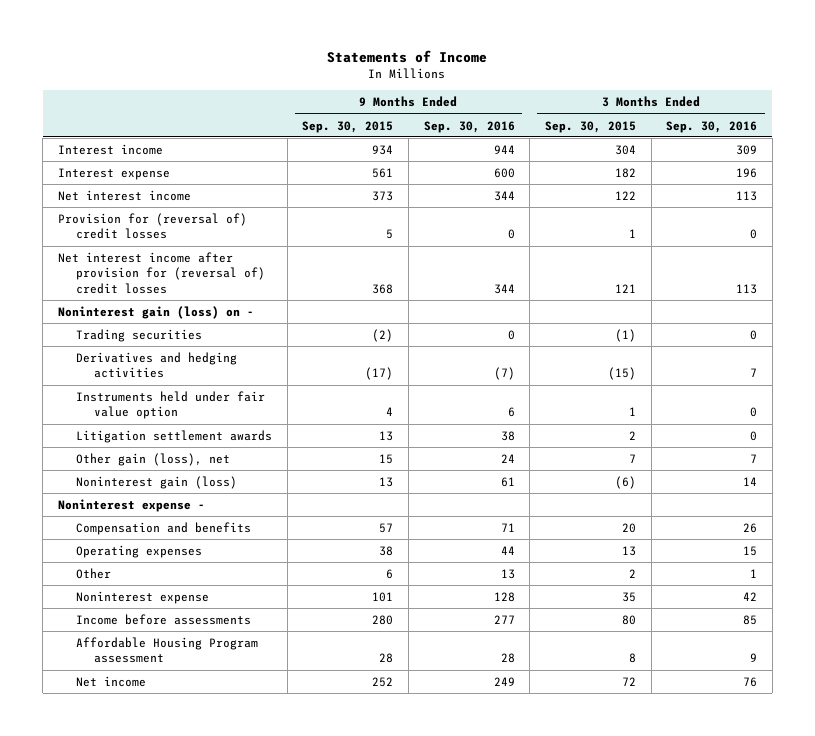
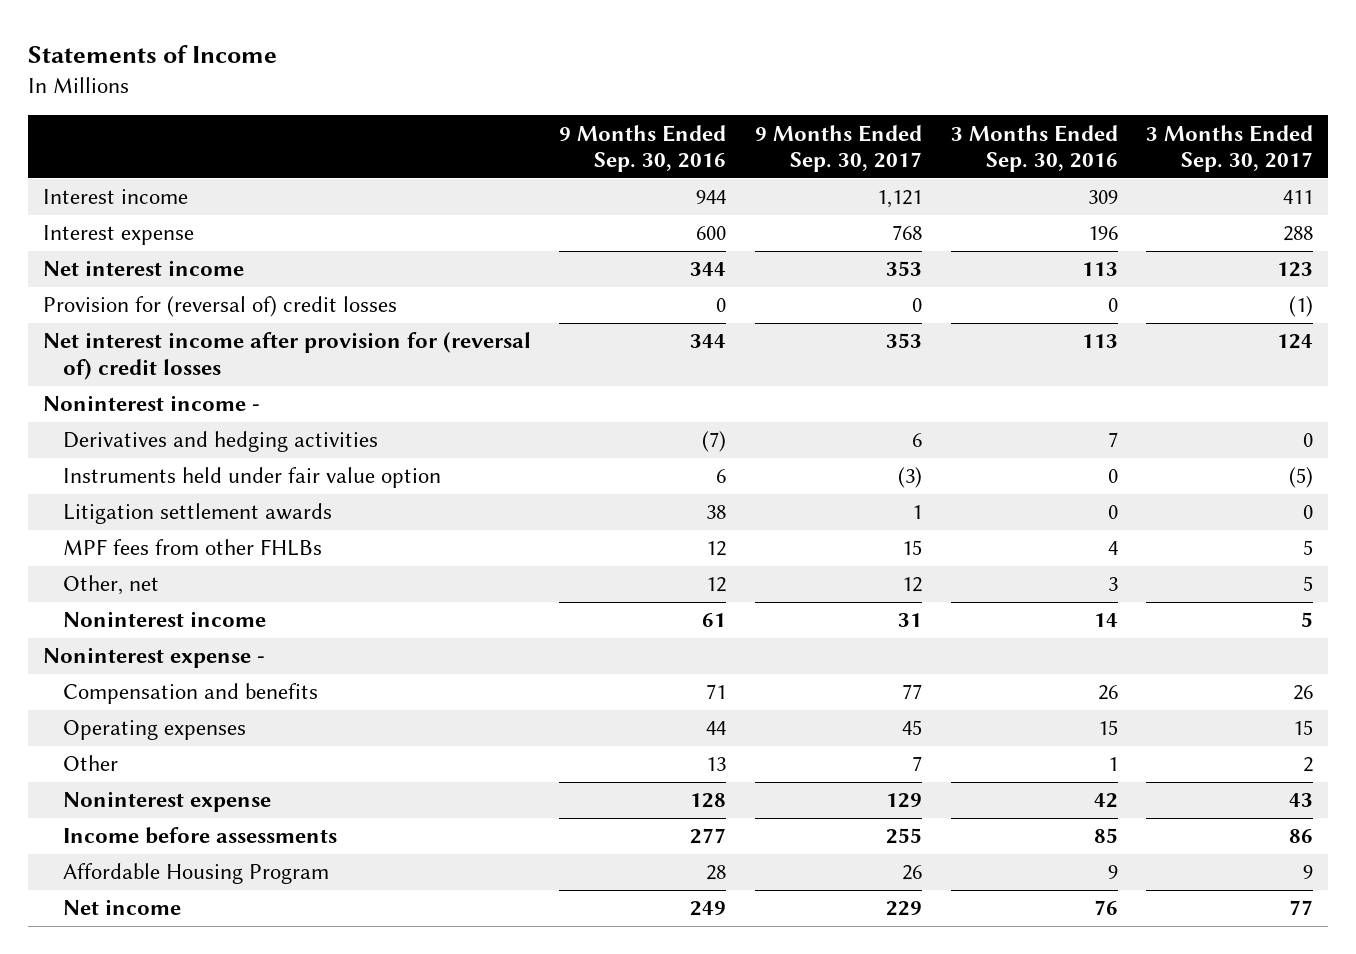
- | 9 Months Ended Sep. 30, 2015 | 9 Months Ended Sep. 30, 2016 | 3 Months Ended Sep. 30, 2015 | 3 Months Ended Sep. 30, 2016
+ | 9 Months Ended Sep. 30, 2016 | 9 Months Ended Sep. 30, 2017 | 3 Months Ended Sep. 30, 2016 | 3 Months Ended Sep. 30, 2017
- Noninterest gain (loss) on -
- Trading securities | (2) | 0 | (1) | 0
+ Noninterest income -
- Other gain (loss), net | 15 | 24 | 7 | 7
- Noninterest gain (loss) | 13 | 61 | (6) | 14
+ MPF fees from other FHLBs | 12 | 15 | 4 | 5
+ Other, net | 12 | 12 | 3 | 5
+ Noninterest income | 61 | 31 | 14 | 5
- Affordable Housing Program assessment | 28 | 28 | 8 | 9
+ Affordable Housing Program | 28 | 26 | 9 | 9

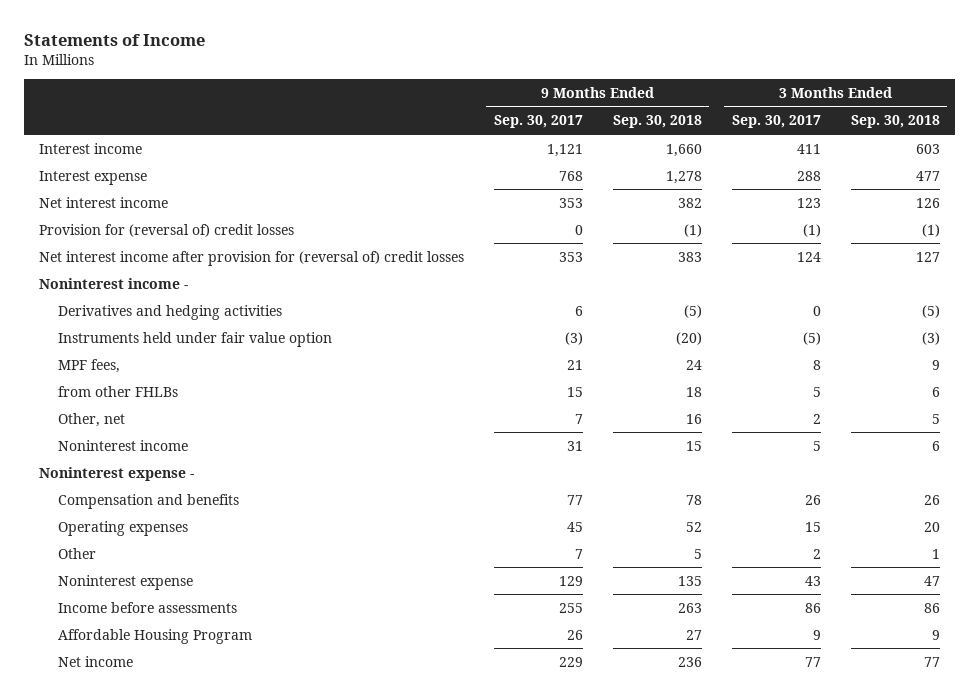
- | 9 Months Ended Sep. 30, 2016 | 9 Months Ended Sep. 30, 2017 | 3 Months Ended Sep. 30, 2016 | 3 Months Ended Sep. 30, 2017
+ | 9 Months Ended Sep. 30, 2017 | 9 Months Ended Sep. 30, 2018 | 3 Months Ended Sep. 30, 2017 | 3 Months Ended Sep. 30, 2018
- Litigation settlement awards | 38 | 1 | 0 | 0
- MPF fees from other FHLBs | 12 | 15 | 4 | 5
- Other, net | 12 | 12 | 3 | 5
+ MPF fees, | 21 | 24 | 8 | 9
+ from other FHLBs | 15 | 18 | 5 | 6
+ Other, net | 7 | 16 | 2 | 5

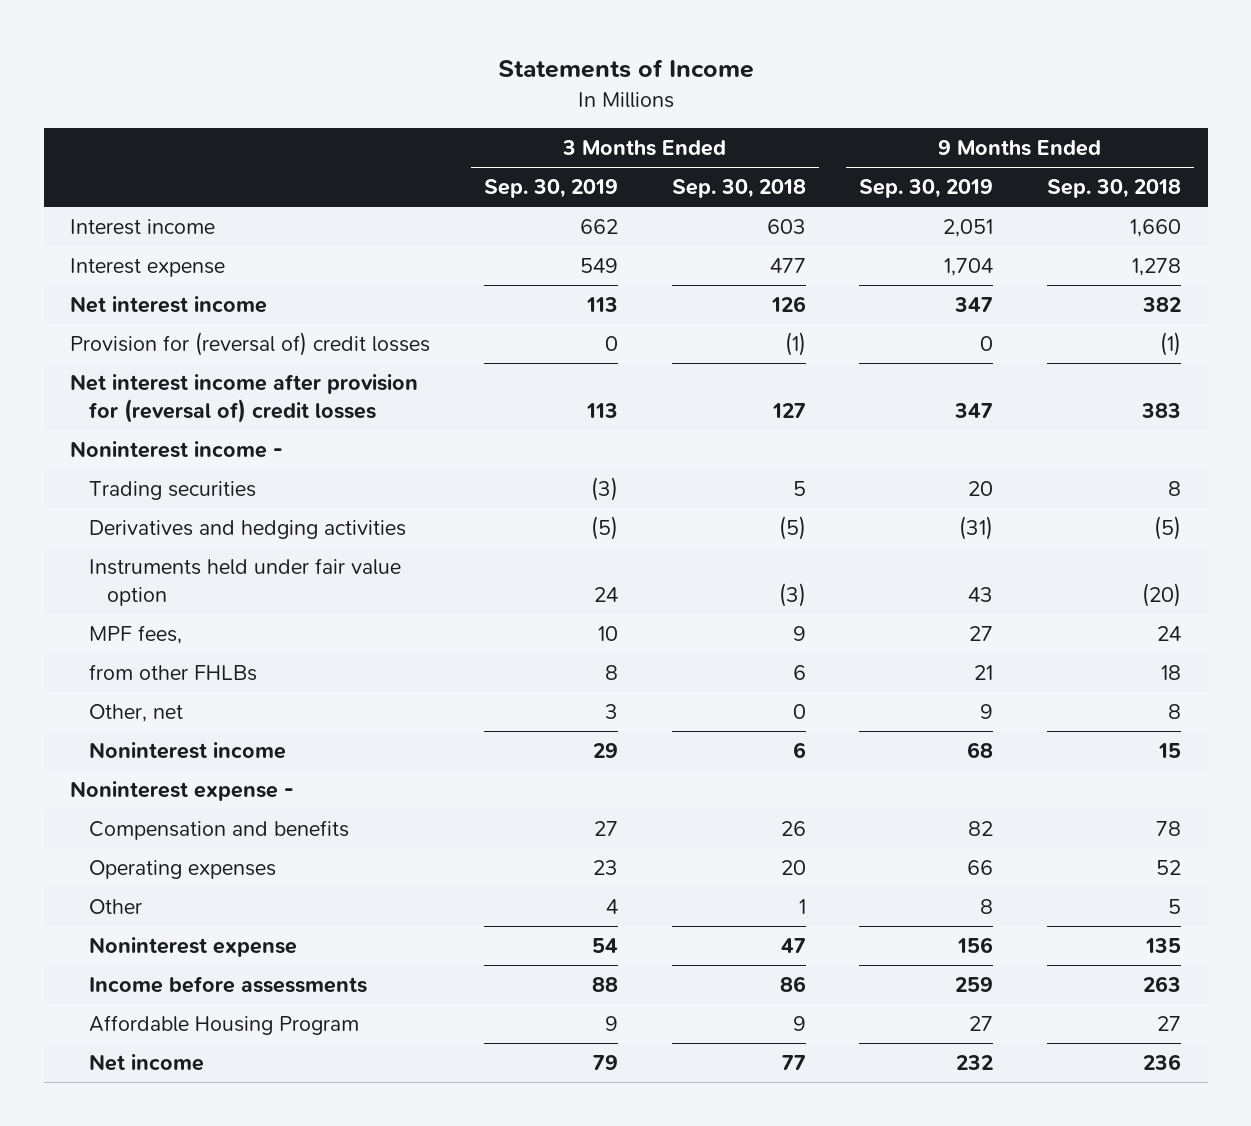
- | 9 Months Ended Sep. 30, 2017 | 9 Months Ended Sep. 30, 2018 | 3 Months Ended Sep. 30, 2017 | 3 Months Ended Sep. 30, 2018
+ | 3 Months Ended Sep. 30, 2019 | 3 Months Ended Sep. 30, 2018 | 9 Months Ended Sep. 30, 2019 | 9 Months Ended Sep. 30, 2018
+ Trading securities | (3) | 5 | 20 | 8
- Other, net | 7 | 16 | 2 | 5
+ Other, net | 3 | 0 | 9 | 8

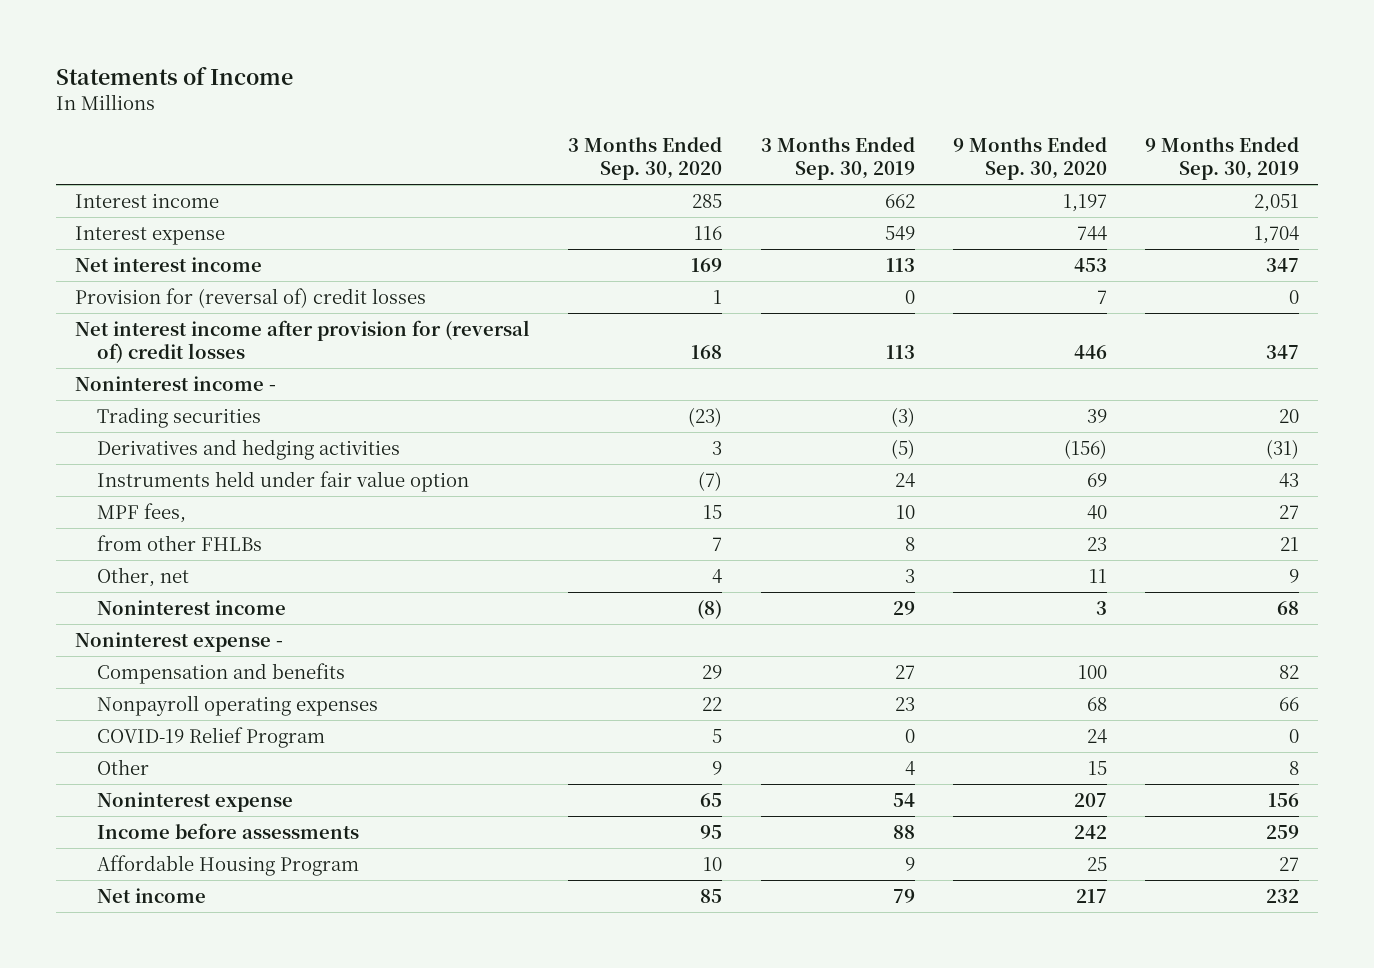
- | 3 Months Ended Sep. 30, 2019 | 3 Months Ended Sep. 30, 2018 | 9 Months Ended Sep. 30, 2019 | 9 Months Ended Sep. 30, 2018
+ | 3 Months Ended Sep. 30, 2020 | 3 Months Ended Sep. 30, 2019 | 9 Months Ended Sep. 30, 2020 | 9 Months Ended Sep. 30, 2019
- Operating expenses | 23 | 20 | 66 | 52
+ Nonpayroll operating expenses | 22 | 23 | 68 | 66
+ COVID-19 Relief Program | 5 | 0 | 24 | 0

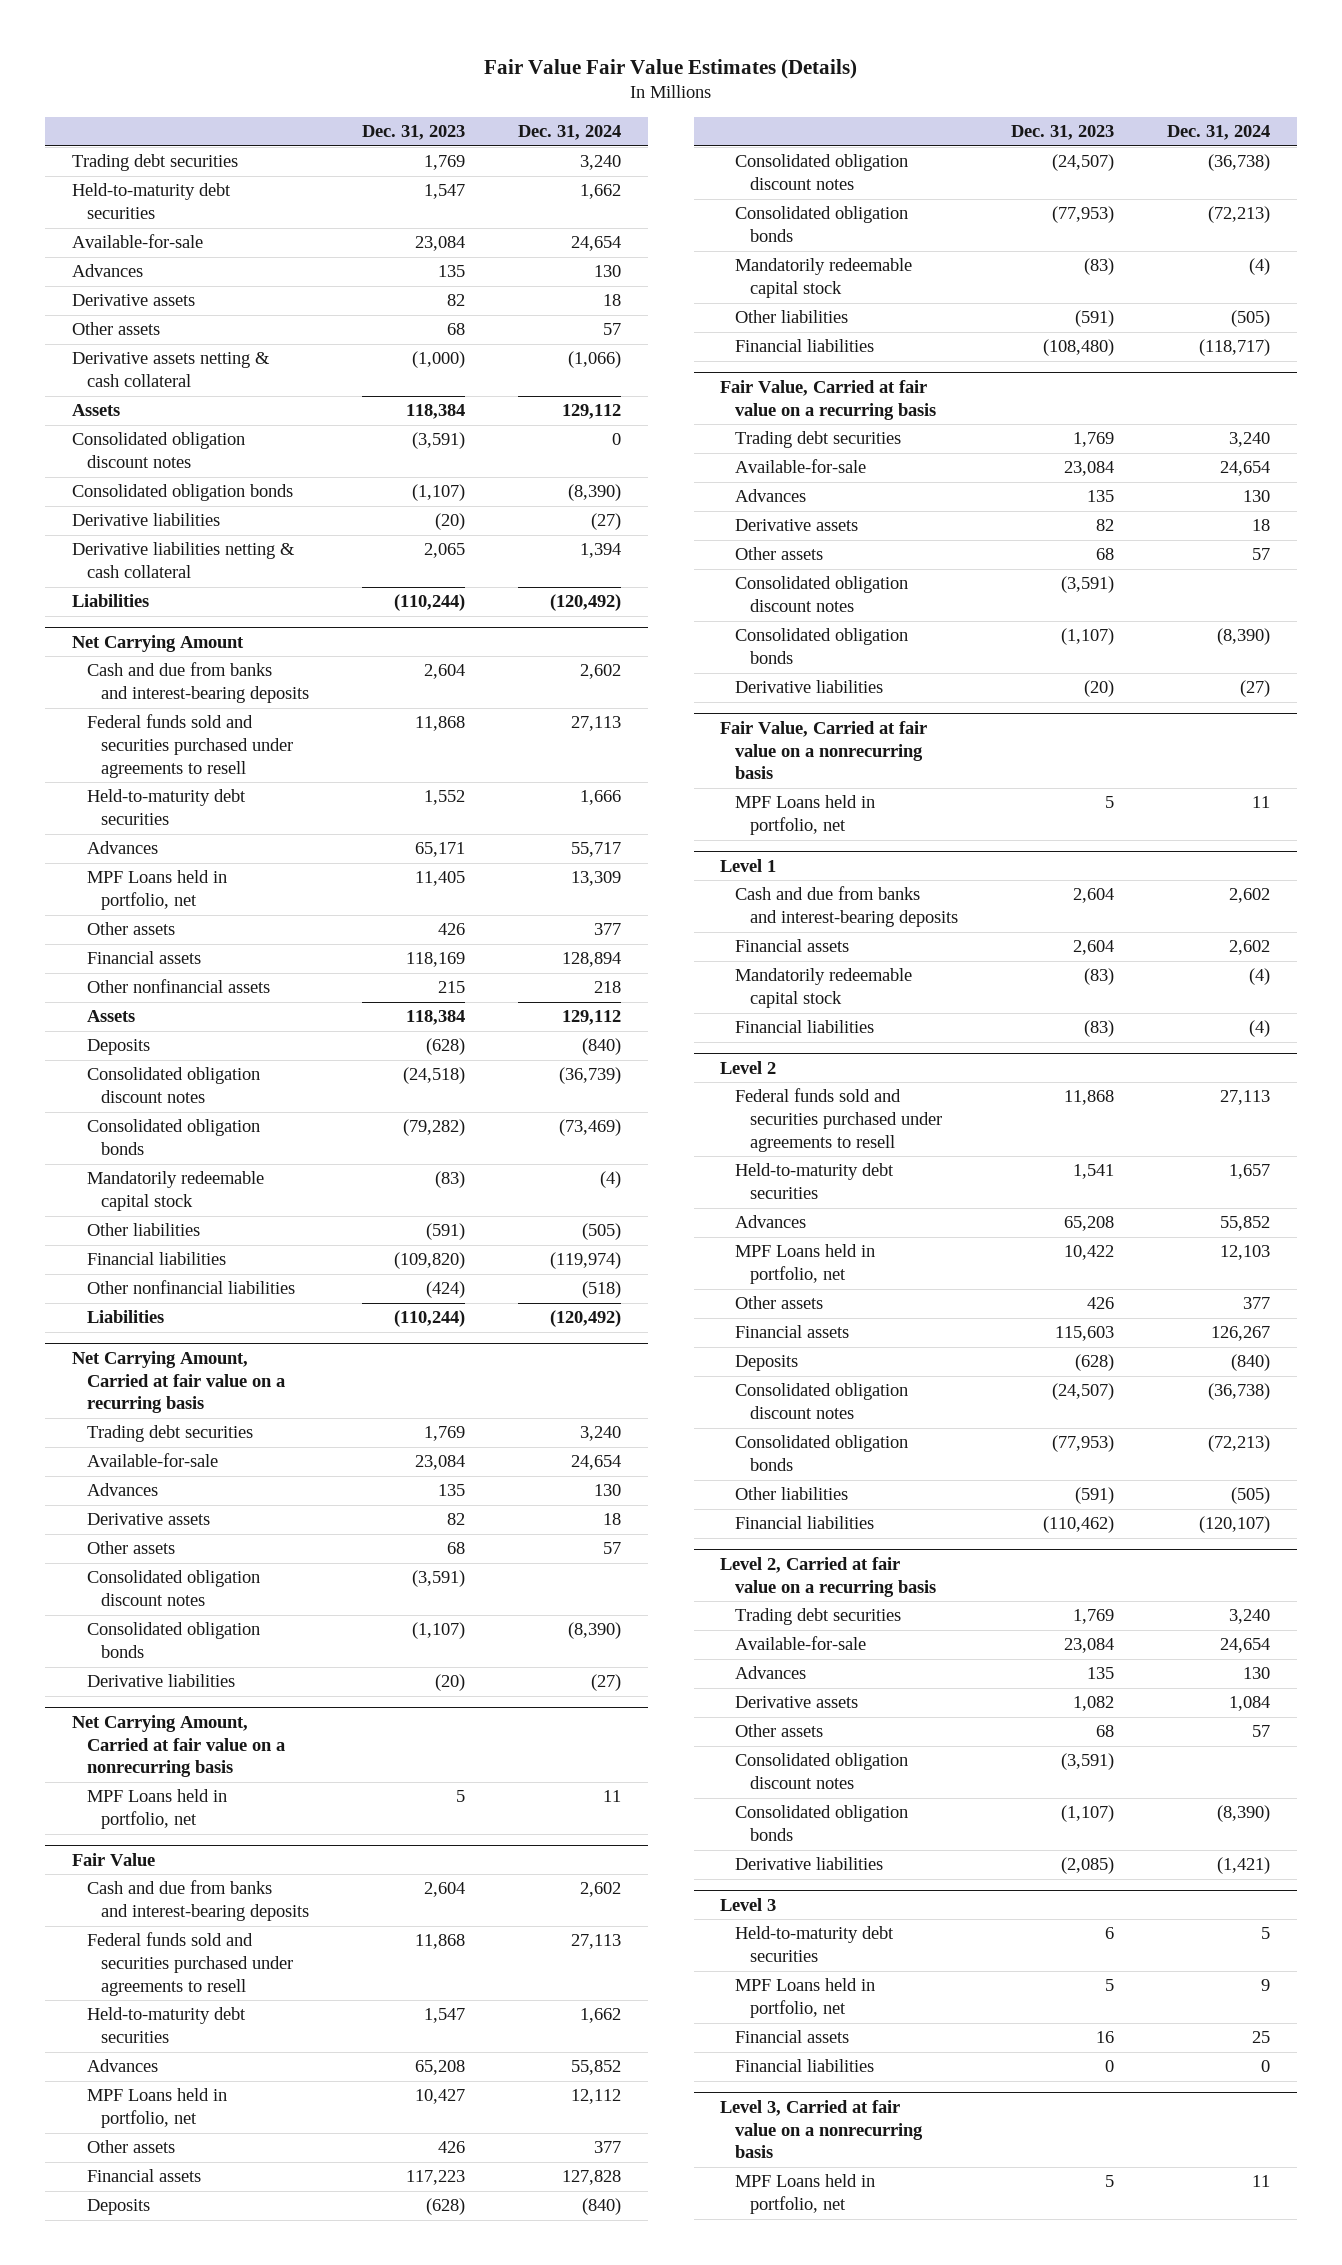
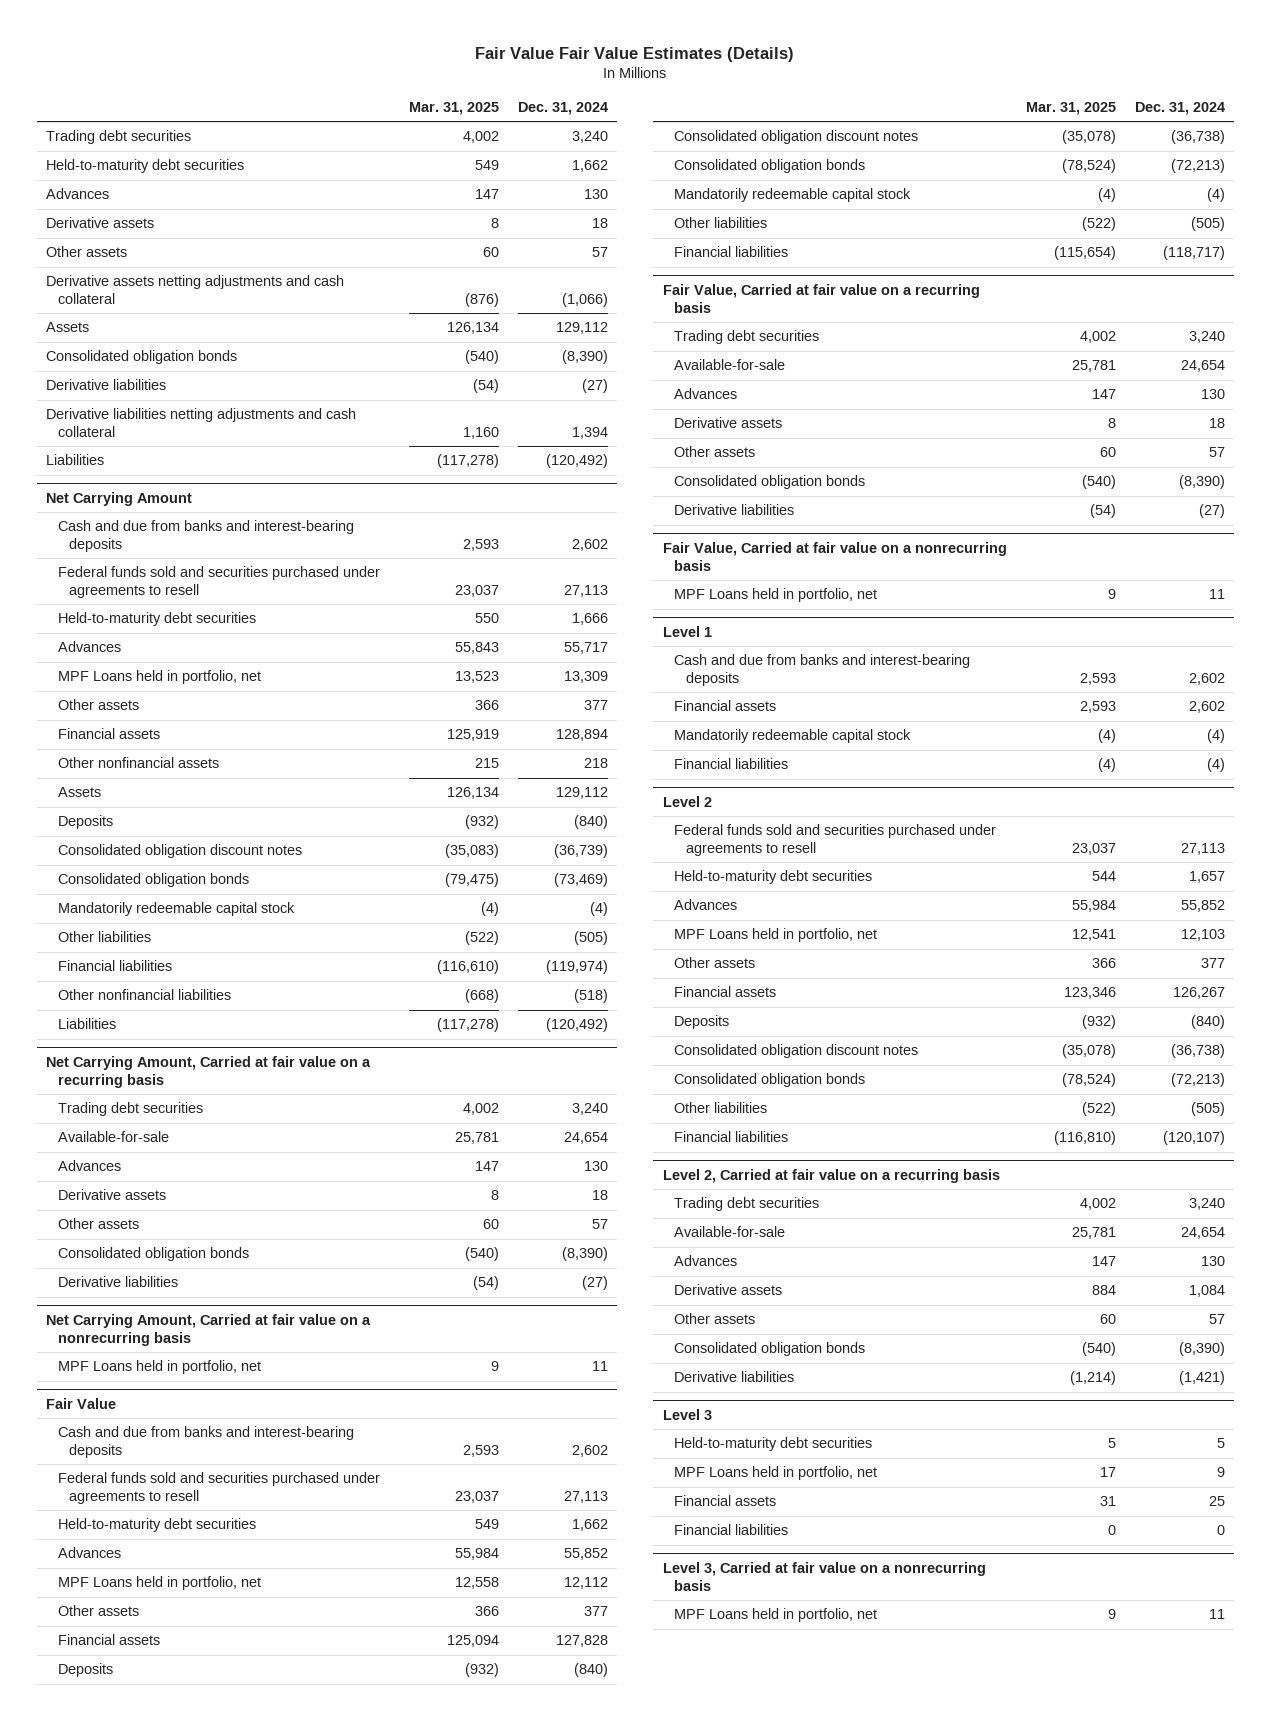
- | Dec. 31, 2023 | Dec. 31, 2024
+ | Mar. 31, 2025 | Dec. 31, 2024
- Available-for-sale | 23,084 | 24,654
- Derivative assets netting & cash collateral | (1,000) | (1,066)
+ Derivative assets netting adjustments and cash collateral | (876) | (1,066)
- Consolidated obligation discount notes | (3,591) | 0
- Derivative liabilities netting & cash collateral | 2,065 | 1,394
+ Derivative liabilities netting adjustments and cash collateral | 1,160 | 1,394
@ Net Carrying Amount, Carried at fair value on a recurring basis
- Consolidated obligation discount notes | (3,591) |
@ Fair Value, Carried at fair value on a recurring basis
- Consolidated obligation discount notes | (3,591) |
@ Level 2, Carried at fair value on a recurring basis
- Consolidated obligation discount notes | (3,591) |

